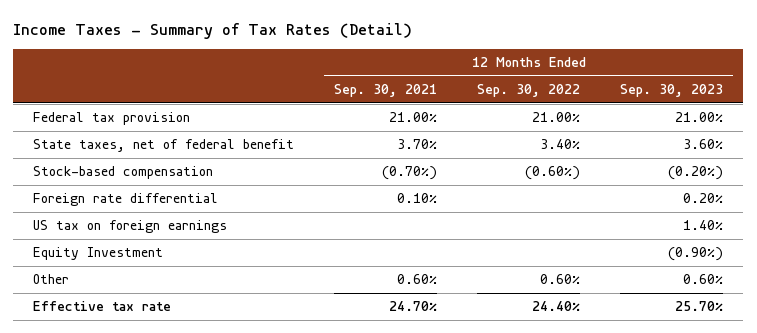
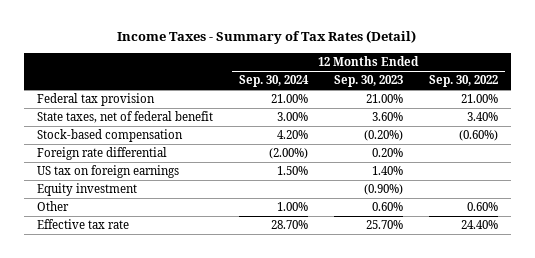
- | 12 Months Ended Sep. 30, 2021 | 12 Months Ended Sep. 30, 2022 | 12 Months Ended Sep. 30, 2023
+ | 12 Months Ended Sep. 30, 2024 | 12 Months Ended Sep. 30, 2023 | 12 Months Ended Sep. 30, 2022
- Equity Investment | | | (0.90%)
+ Equity investment | | (0.90%) |

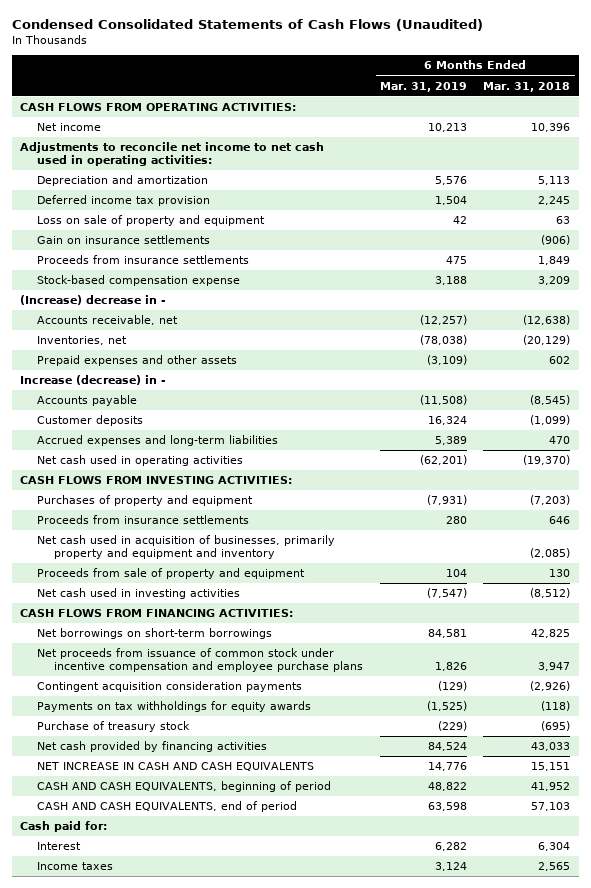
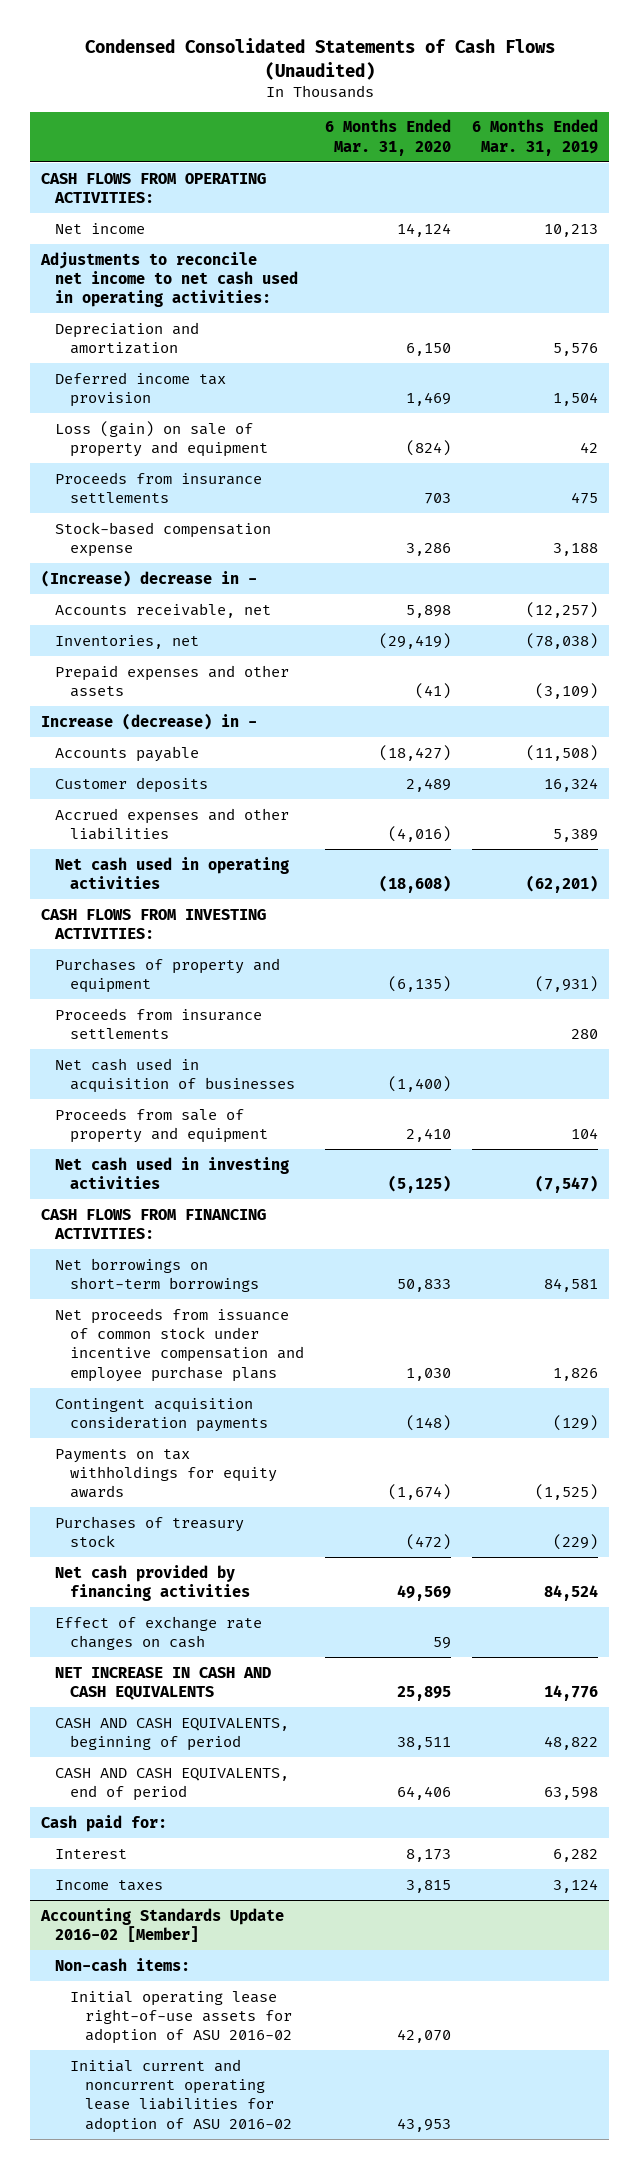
- | 6 Months Ended Mar. 31, 2019 | 6 Months Ended Mar. 31, 2018
+ | 6 Months Ended Mar. 31, 2020 | 6 Months Ended Mar. 31, 2019
- Loss on sale of property and equipment | 42 | 63
- Gain on insurance settlements | | (906)
+ Loss (gain) on sale of property and equipment | (824) | 42
- Accrued expenses and long-term liabilities | 5,389 | 470
+ Accrued expenses and other liabilities | (4,016) | 5,389
- Net cash used in acquisition of businesses, primarily property and equipment and inventory | | (2,085)
+ Net cash used in acquisition of businesses | (1,400) |
- Purchase of treasury stock | (229) | (695)
+ Purchases of treasury stock | (472) | (229)
+ Effect of exchange rate changes on cash | 59 |
+ Accounting Standards Update 2016-02 [Member]
+ Non-cash items:
+ Initial operating lease right-of-use assets for adoption of ASU 2016-02 | 42,070 |
+ Initial current and noncurrent operating lease liabilities for adoption of ASU 2016-02 | 43,953 |

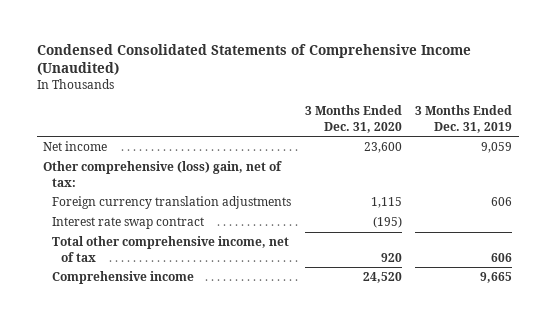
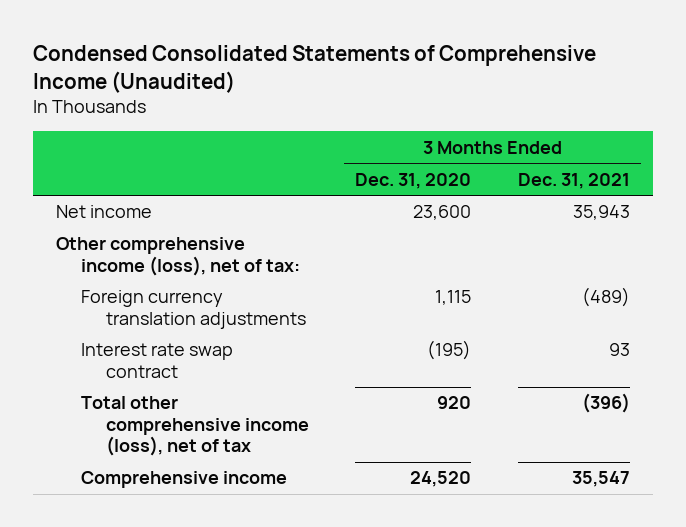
- | 3 Months Ended Dec. 31, 2020 | 3 Months Ended Dec. 31, 2019
+ | 3 Months Ended Dec. 31, 2020 | 3 Months Ended Dec. 31, 2021
- Other comprehensive (loss) gain, net of tax:
+ Other comprehensive income (loss), net of tax:
- Total other comprehensive income, net of tax | 920 | 606
+ Total other comprehensive income (loss), net of tax | 920 | (396)

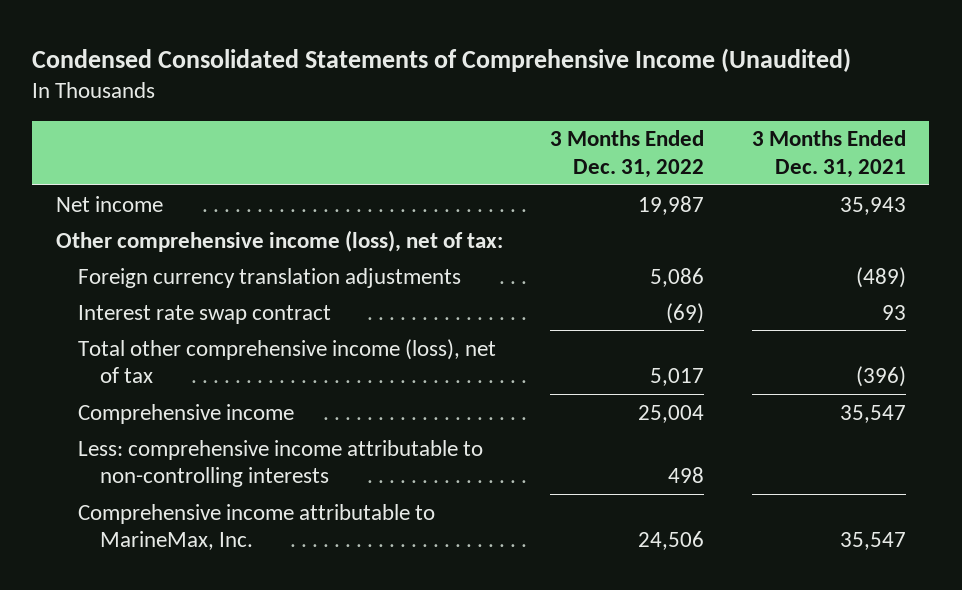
- | 3 Months Ended Dec. 31, 2020 | 3 Months Ended Dec. 31, 2021
+ | 3 Months Ended Dec. 31, 2022 | 3 Months Ended Dec. 31, 2021
+ Less: comprehensive income attributable to non-controlling interests | 498 |
+ Comprehensive income attributable to MarineMax, Inc. | 24,506 | 35,547

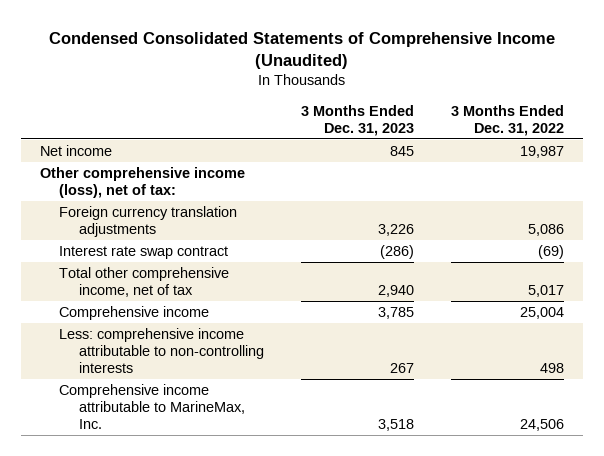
- | 3 Months Ended Dec. 31, 2022 | 3 Months Ended Dec. 31, 2021
+ | 3 Months Ended Dec. 31, 2023 | 3 Months Ended Dec. 31, 2022
- Total other comprehensive income (loss), net of tax | 5,017 | (396)
+ Total other comprehensive income, net of tax | 2,940 | 5,017

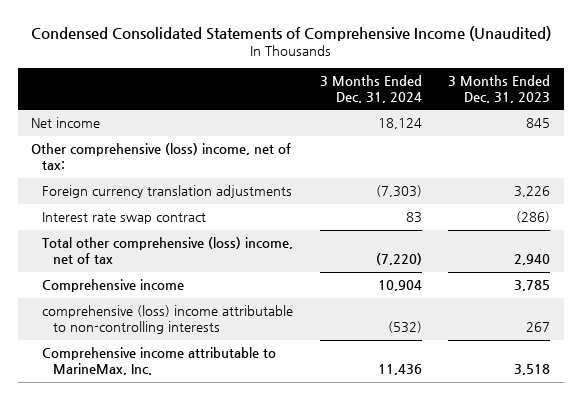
- | 3 Months Ended Dec. 31, 2023 | 3 Months Ended Dec. 31, 2022
+ | 3 Months Ended Dec. 31, 2024 | 3 Months Ended Dec. 31, 2023
- Other comprehensive income (loss), net of tax:
+ Other comprehensive (loss) income, net of tax:
- Total other comprehensive income, net of tax | 2,940 | 5,017
+ Total other comprehensive (loss) income, net of tax | (7,220) | 2,940
- Less: comprehensive income attributable to non-controlling interests | 267 | 498
+ comprehensive (loss) income attributable to non-controlling interests | (532) | 267

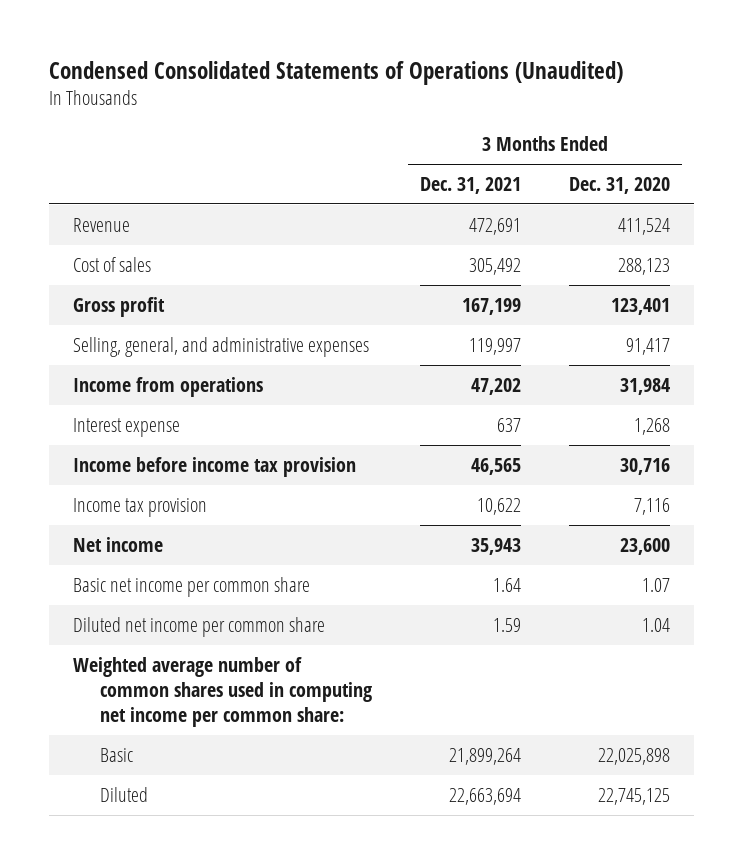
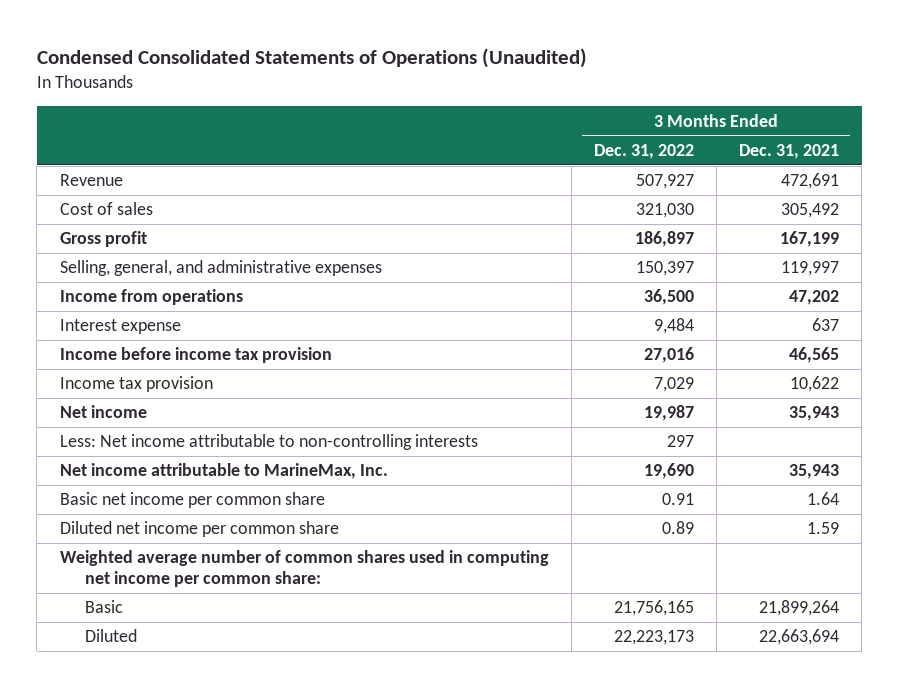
- | 3 Months Ended Dec. 31, 2021 | 3 Months Ended Dec. 31, 2020
+ | 3 Months Ended Dec. 31, 2022 | 3 Months Ended Dec. 31, 2021
+ Less: Net income attributable to non-controlling interests | 297 |
+ Net income attributable to MarineMax, Inc. | 19,690 | 35,943

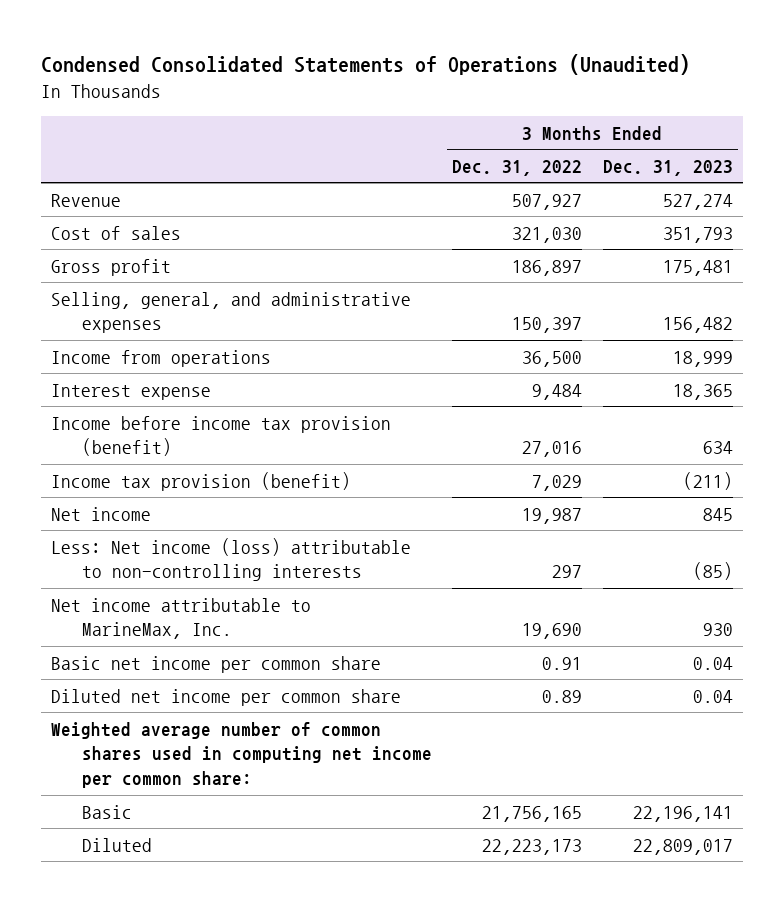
- | 3 Months Ended Dec. 31, 2022 | 3 Months Ended Dec. 31, 2021
+ | 3 Months Ended Dec. 31, 2022 | 3 Months Ended Dec. 31, 2023
- Income before income tax provision | 27,016 | 46,565
- Income tax provision | 7,029 | 10,622
+ Income before income tax provision (benefit) | 27,016 | 634
+ Income tax provision (benefit) | 7,029 | (211)
- Less: Net income attributable to non-controlling interests | 297 |
+ Less: Net income (loss) attributable to non-controlling interests | 297 | (85)

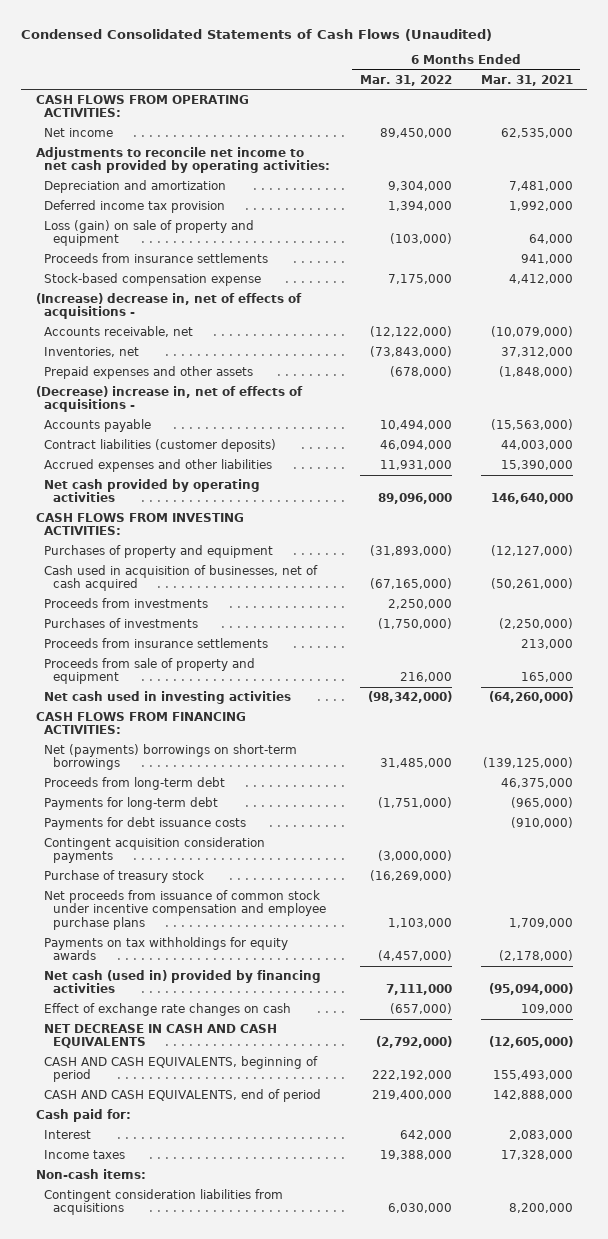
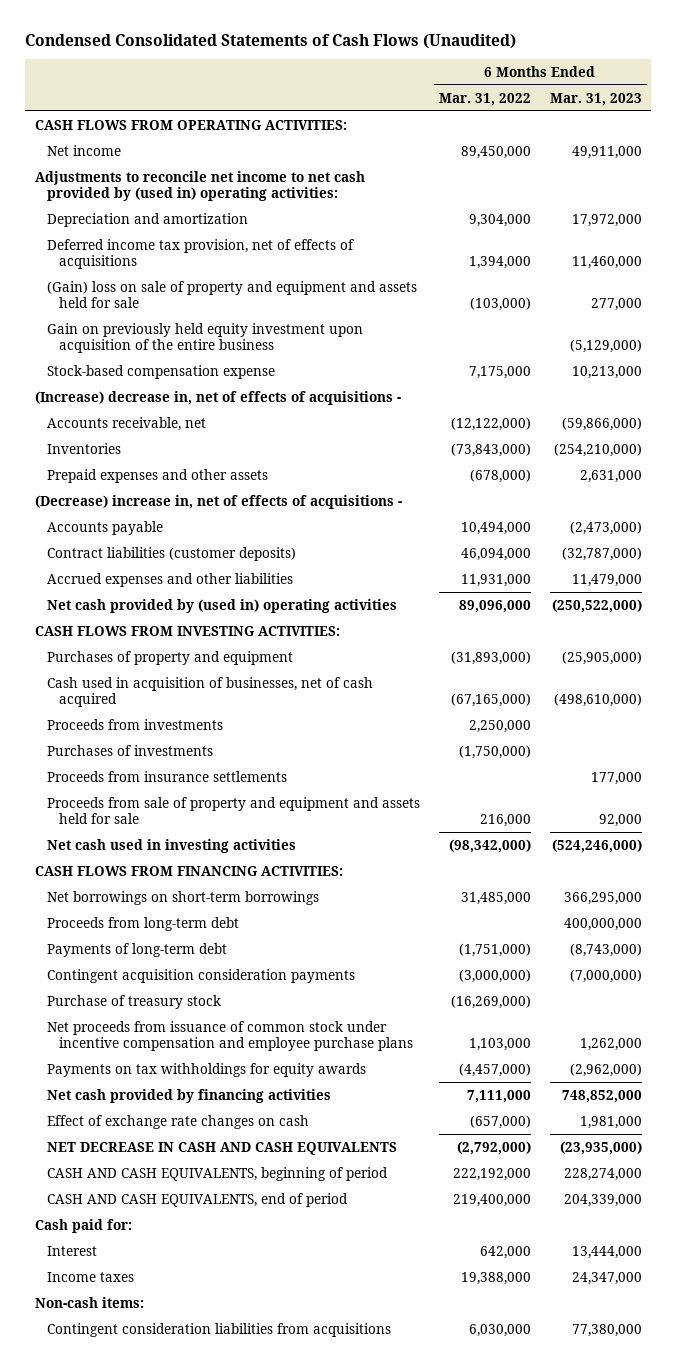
- | 6 Months Ended Mar. 31, 2022 | 6 Months Ended Mar. 31, 2021
+ | 6 Months Ended Mar. 31, 2022 | 6 Months Ended Mar. 31, 2023
- Adjustments to reconcile net income to net cash provided by operating activities:
+ Adjustments to reconcile net income to net cash provided by (used in) operating activities:
- Deferred income tax provision | 1,394,000 | 1,992,000
- Loss (gain) on sale of property and equipment | (103,000) | 64,000
- Proceeds from insurance settlements | | 941,000
+ Deferred income tax provision, net of effects of acquisitions | 1,394,000 | 11,460,000
+ (Gain) loss on sale of property and equipment and assets held for sale | (103,000) | 277,000
+ Gain on previously held equity investment upon acquisition of the entire business | | (5,129,000)
- Inventories, net | (73,843,000) | 37,312,000
+ Inventories | (73,843,000) | (254,210,000)
- Net cash provided by operating activities | 89,096,000 | 146,640,000
+ Net cash provided by (used in) operating activities | 89,096,000 | (250,522,000)
- Proceeds from sale of property and equipment | 216,000 | 165,000
+ Proceeds from sale of property and equipment and assets held for sale | 216,000 | 92,000
- Net (payments) borrowings on short-term borrowings | 31,485,000 | (139,125,000)
+ Net borrowings on short-term borrowings | 31,485,000 | 366,295,000
- Payments for long-term debt | (1,751,000) | (965,000)
- Payments for debt issuance costs | | (910,000)
+ Payments of long-term debt | (1,751,000) | (8,743,000)
- Net cash (used in) provided by financing activities | 7,111,000 | (95,094,000)
+ Net cash provided by financing activities | 7,111,000 | 748,852,000

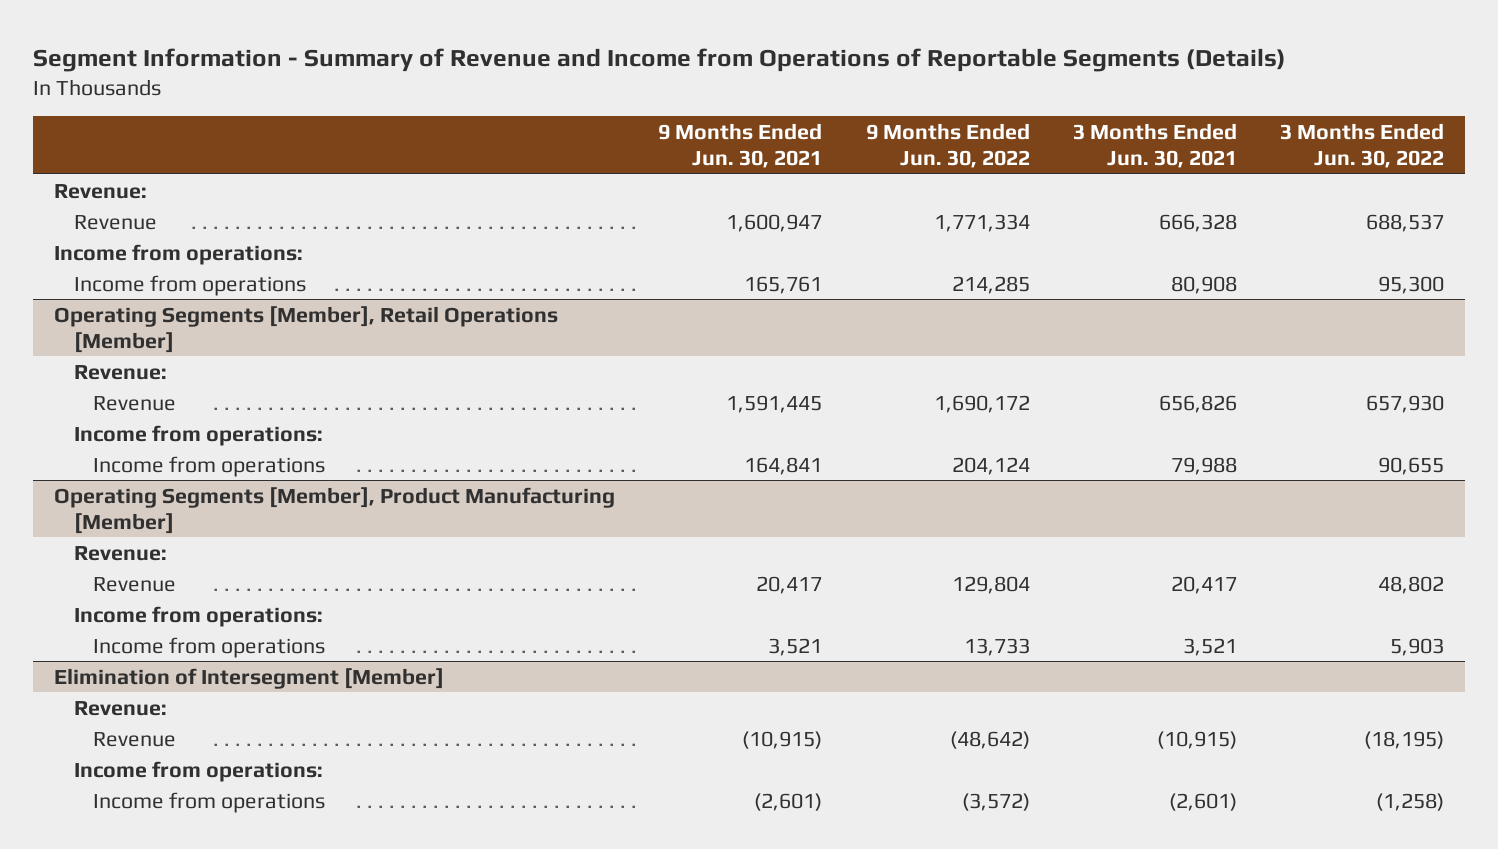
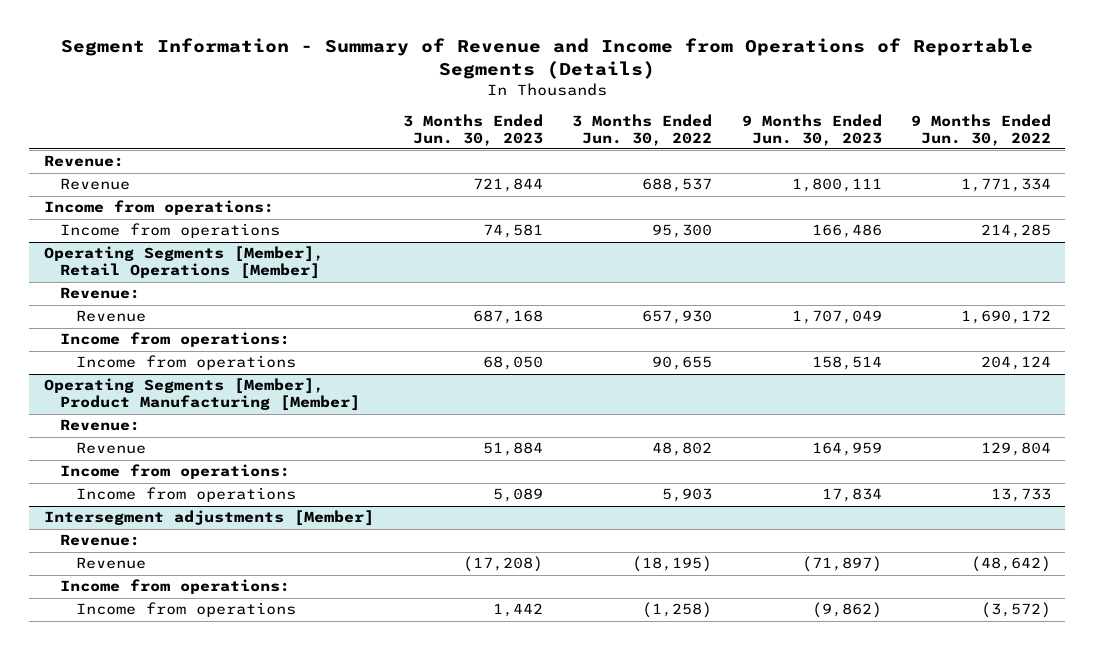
- | 9 Months Ended Jun. 30, 2021 | 9 Months Ended Jun. 30, 2022 | 3 Months Ended Jun. 30, 2021 | 3 Months Ended Jun. 30, 2022
+ | 3 Months Ended Jun. 30, 2023 | 3 Months Ended Jun. 30, 2022 | 9 Months Ended Jun. 30, 2023 | 9 Months Ended Jun. 30, 2022
- Elimination of Intersegment [Member]
+ Intersegment adjustments [Member]

